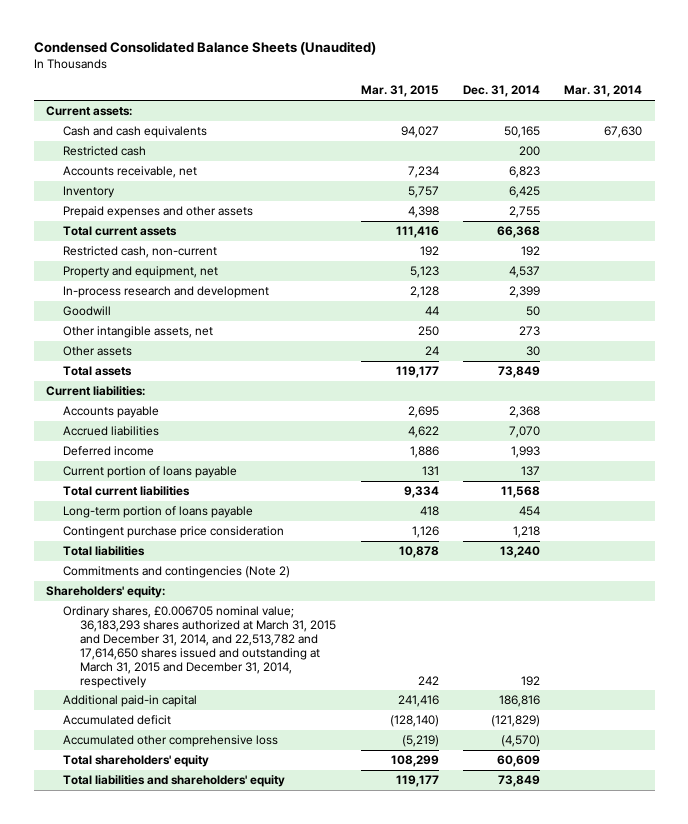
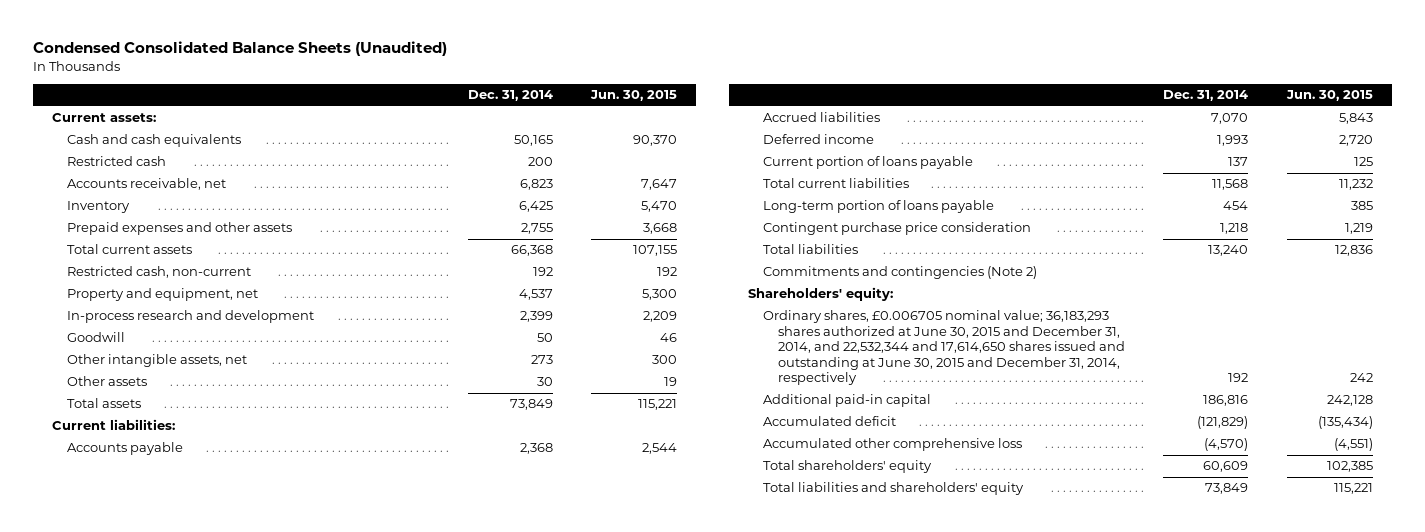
- | Mar. 31, 2015 | Dec. 31, 2014 | Mar. 31, 2014
+ | Dec. 31, 2014 | Jun. 30, 2015
- Ordinary shares, £0.006705 nominal value; 36,183,293 shares authorized at March 31, 2015 and December 31, 2014, and 22,513,782 and 17,614,650 shares issued and outstanding at March 31, 2015 and December 31, 2014, respectively | 242 | 192 |
+ Ordinary shares, £0.006705 nominal value; 36,183,293 shares authorized at June 30, 2015 and December 31, 2014, and 22,532,344 and 17,614,650 shares issued and outstanding at June 30, 2015 and December 31, 2014, respectively | 192 | 242

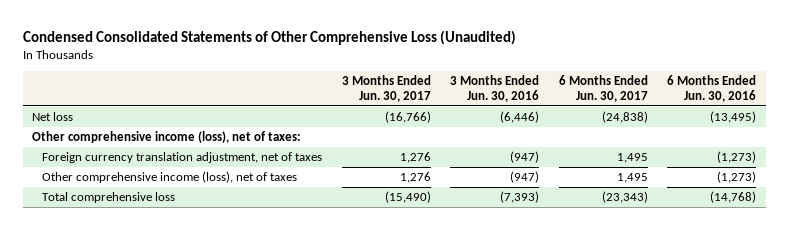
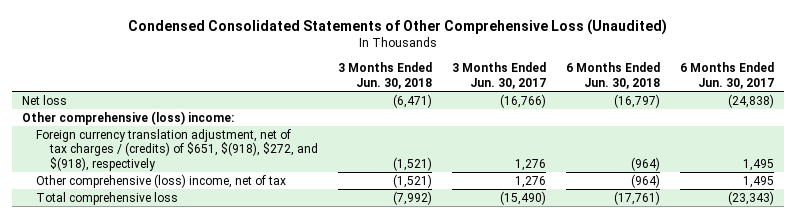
- | 3 Months Ended Jun. 30, 2017 | 3 Months Ended Jun. 30, 2016 | 6 Months Ended Jun. 30, 2017 | 6 Months Ended Jun. 30, 2016
+ | 3 Months Ended Jun. 30, 2018 | 3 Months Ended Jun. 30, 2017 | 6 Months Ended Jun. 30, 2018 | 6 Months Ended Jun. 30, 2017
- Other comprehensive income (loss), net of taxes:
- Foreign currency translation adjustment, net of taxes | 1,276 | (947) | 1,495 | (1,273)
- Other comprehensive income (loss), net of taxes | 1,276 | (947) | 1,495 | (1,273)
+ Other comprehensive (loss) income:
+ Foreign currency translation adjustment, net of tax charges / (credits) of $651, $(918), $272, and $(918), respectively | (1,521) | 1,276 | (964) | 1,495
+ Other comprehensive (loss) income, net of tax | (1,521) | 1,276 | (964) | 1,495

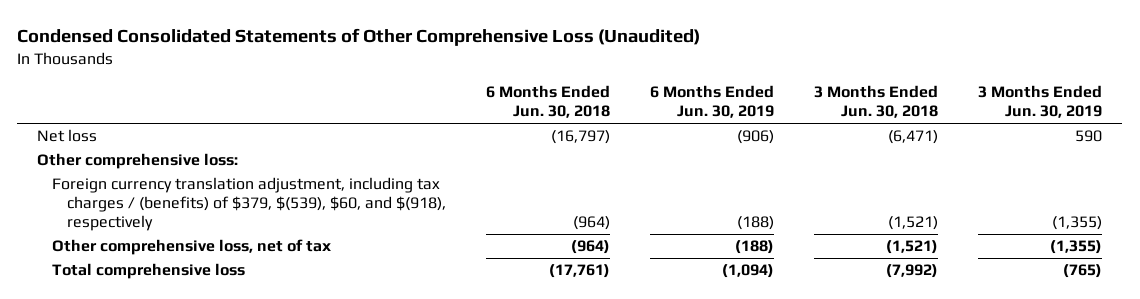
- | 3 Months Ended Jun. 30, 2018 | 3 Months Ended Jun. 30, 2017 | 6 Months Ended Jun. 30, 2018 | 6 Months Ended Jun. 30, 2017
+ | 6 Months Ended Jun. 30, 2018 | 6 Months Ended Jun. 30, 2019 | 3 Months Ended Jun. 30, 2018 | 3 Months Ended Jun. 30, 2019
- Other comprehensive (loss) income:
- Foreign currency translation adjustment, net of tax charges / (credits) of $651, $(918), $272, and $(918), respectively | (1,521) | 1,276 | (964) | 1,495
- Other comprehensive (loss) income, net of tax | (1,521) | 1,276 | (964) | 1,495
+ Other comprehensive loss:
+ Foreign currency translation adjustment, including tax charges / (benefits) of $379, $(539), $60, and $(918), respectively | (964) | (188) | (1,521) | (1,355)
+ Other comprehensive loss, net of tax | (964) | (188) | (1,521) | (1,355)

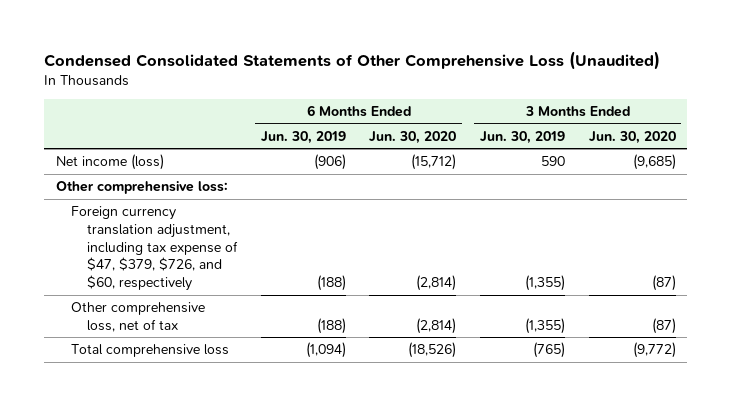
- | 6 Months Ended Jun. 30, 2018 | 6 Months Ended Jun. 30, 2019 | 3 Months Ended Jun. 30, 2018 | 3 Months Ended Jun. 30, 2019
+ | 6 Months Ended Jun. 30, 2019 | 6 Months Ended Jun. 30, 2020 | 3 Months Ended Jun. 30, 2019 | 3 Months Ended Jun. 30, 2020
- Net loss | (16,797) | (906) | (6,471) | 590
+ Net income (loss) | (906) | (15,712) | 590 | (9,685)
- Foreign currency translation adjustment, including tax charges / (benefits) of $379, $(539), $60, and $(918), respectively | (964) | (188) | (1,521) | (1,355)
+ Foreign currency translation adjustment, including tax expense of $47, $379, $726, and $60, respectively | (188) | (2,814) | (1,355) | (87)

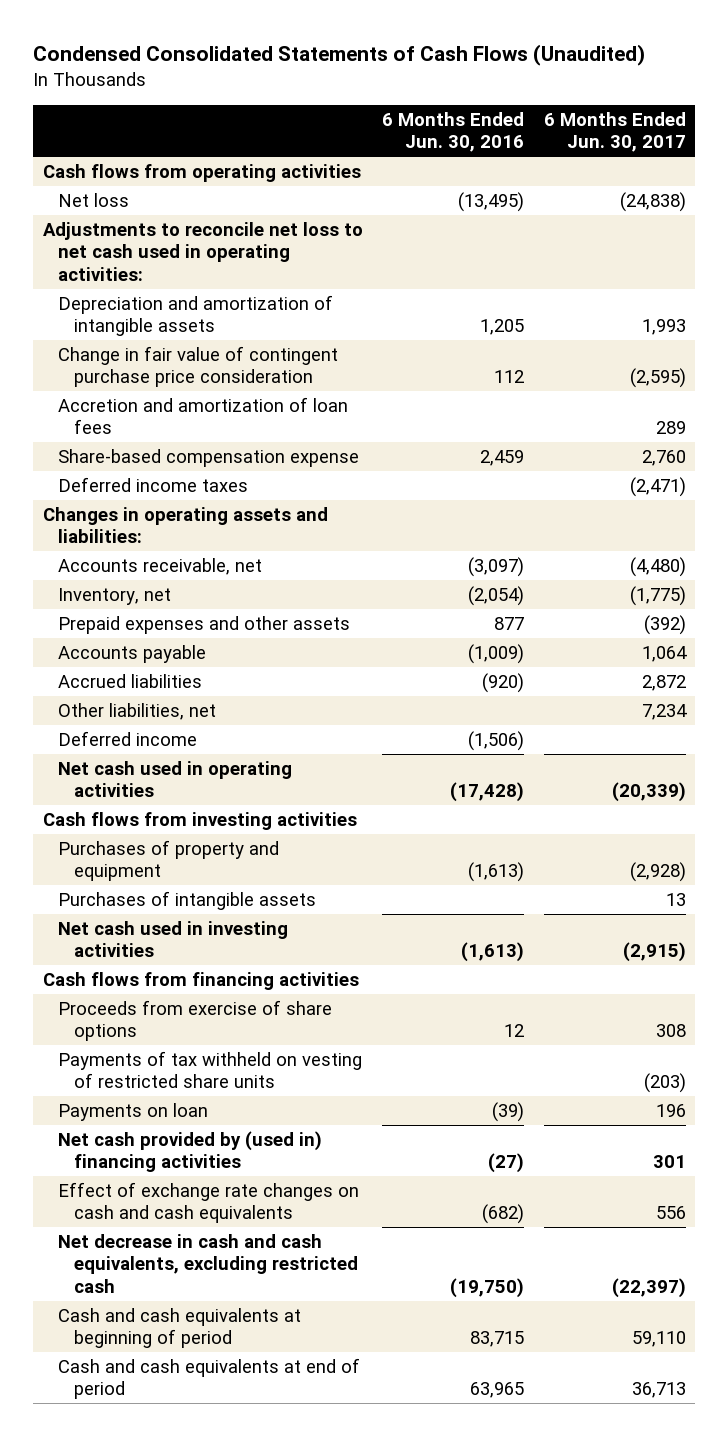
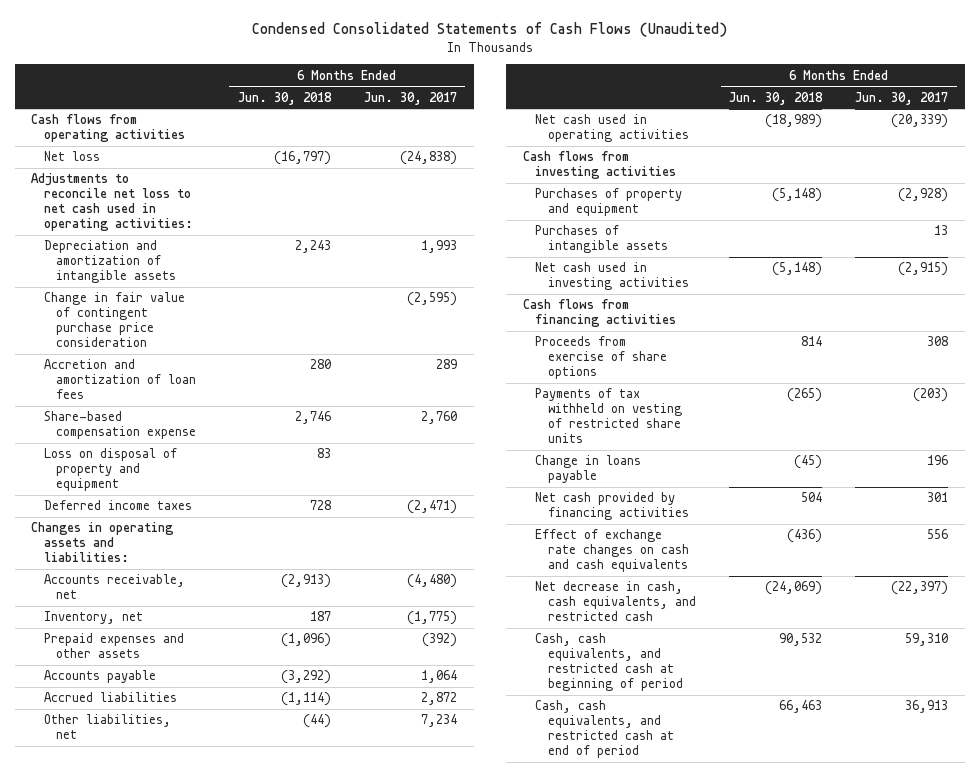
- | 6 Months Ended Jun. 30, 2016 | 6 Months Ended Jun. 30, 2017
+ | 6 Months Ended Jun. 30, 2018 | 6 Months Ended Jun. 30, 2017
+ Loss on disposal of property and equipment | 83 |
- Deferred income | (1,506) |
- Payments on loan | (39) | 196
- Net cash provided by (used in) financing activities | (27) | 301
+ Change in loans payable | (45) | 196
+ Net cash provided by financing activities | 504 | 301
- Net decrease in cash and cash equivalents, excluding restricted cash | (19,750) | (22,397)
- Cash and cash equivalents at beginning of period | 83,715 | 59,110
- Cash and cash equivalents at end of period | 63,965 | 36,713
+ Net decrease in cash, cash equivalents, and restricted cash | (24,069) | (22,397)
+ Cash, cash equivalents, and restricted cash at beginning of period | 90,532 | 59,310
+ Cash, cash equivalents, and restricted cash at end of period | 66,463 | 36,913

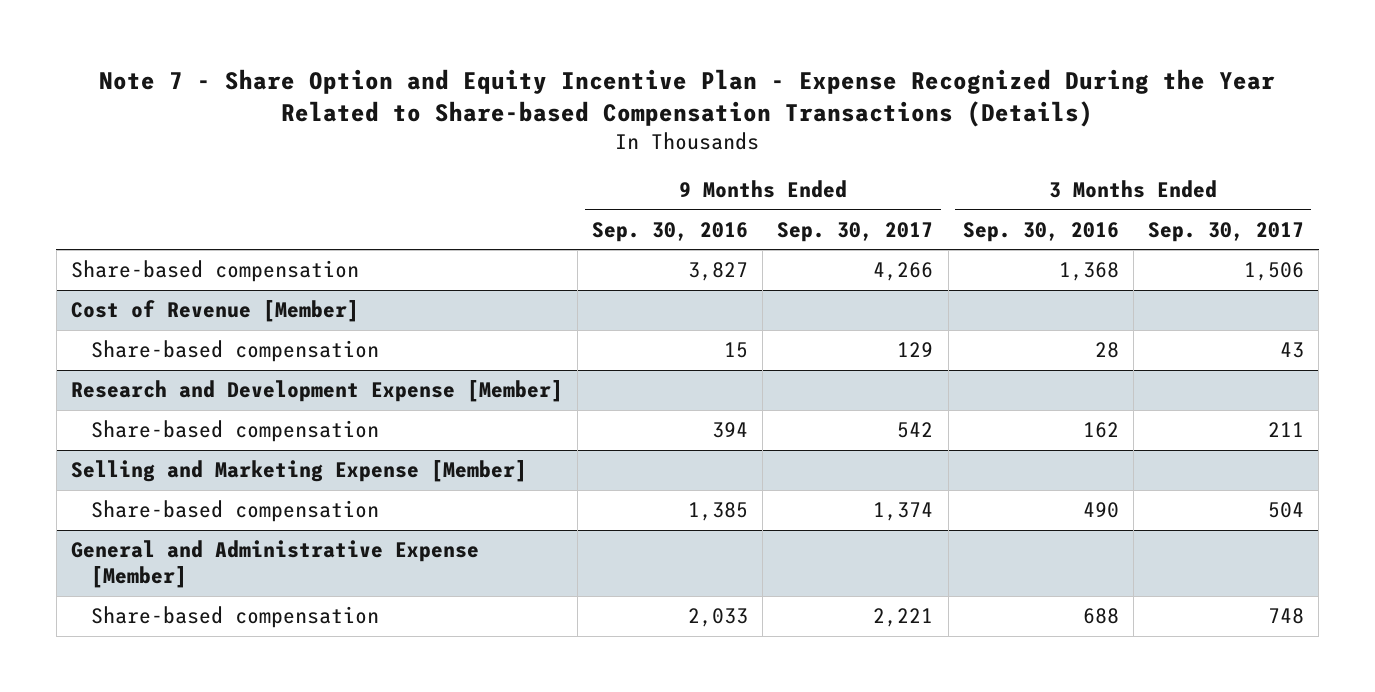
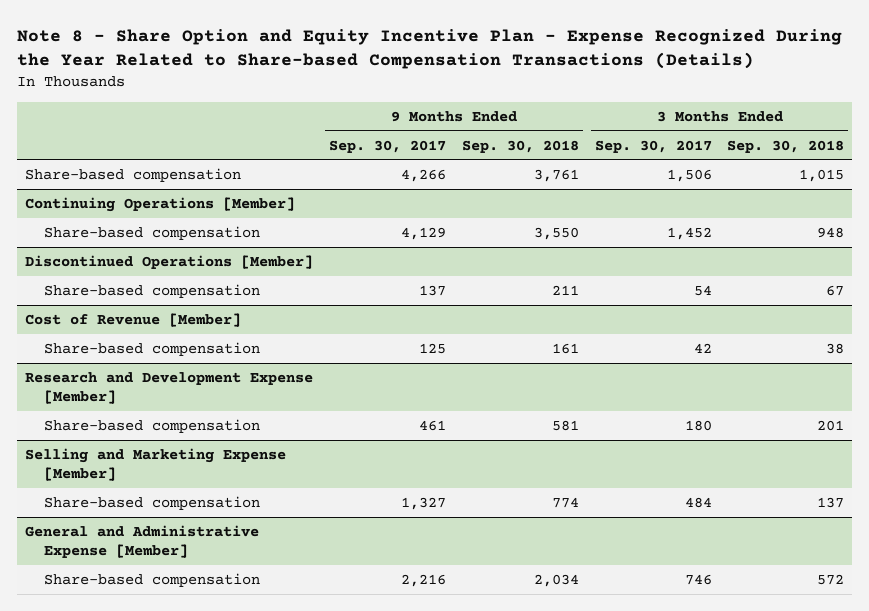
- Note 7 - Share Option and Equity Incentive Plan - Expense Recognized During the Year Related to Share-based Compensation Transactions (Details)
+ Note 8 - Share Option and Equity Incentive Plan - Expense Recognized During the Year Related to Share-based Compensation Transactions (Details)
- | 9 Months Ended Sep. 30, 2016 | 9 Months Ended Sep. 30, 2017 | 3 Months Ended Sep. 30, 2016 | 3 Months Ended Sep. 30, 2017
+ | 9 Months Ended Sep. 30, 2017 | 9 Months Ended Sep. 30, 2018 | 3 Months Ended Sep. 30, 2017 | 3 Months Ended Sep. 30, 2018
+ Continuing Operations [Member]
+ Share-based compensation | 4,129 | 3,550 | 1,452 | 948
+ Discontinued Operations [Member]
+ Share-based compensation | 137 | 211 | 54 | 67
@ Cost of Revenue [Member]
- Share-based compensation | 15 | 129 | 28 | 43
+ Share-based compensation | 125 | 161 | 42 | 38
@ Research and Development Expense [Member]
- Share-based compensation | 394 | 542 | 162 | 211
+ Share-based compensation | 461 | 581 | 180 | 201
@ Selling and Marketing Expense [Member]
- Share-based compensation | 1,385 | 1,374 | 490 | 504
+ Share-based compensation | 1,327 | 774 | 484 | 137
@ General and Administrative Expense [Member]
- Share-based compensation | 2,033 | 2,221 | 688 | 748
+ Share-based compensation | 2,216 | 2,034 | 746 | 572

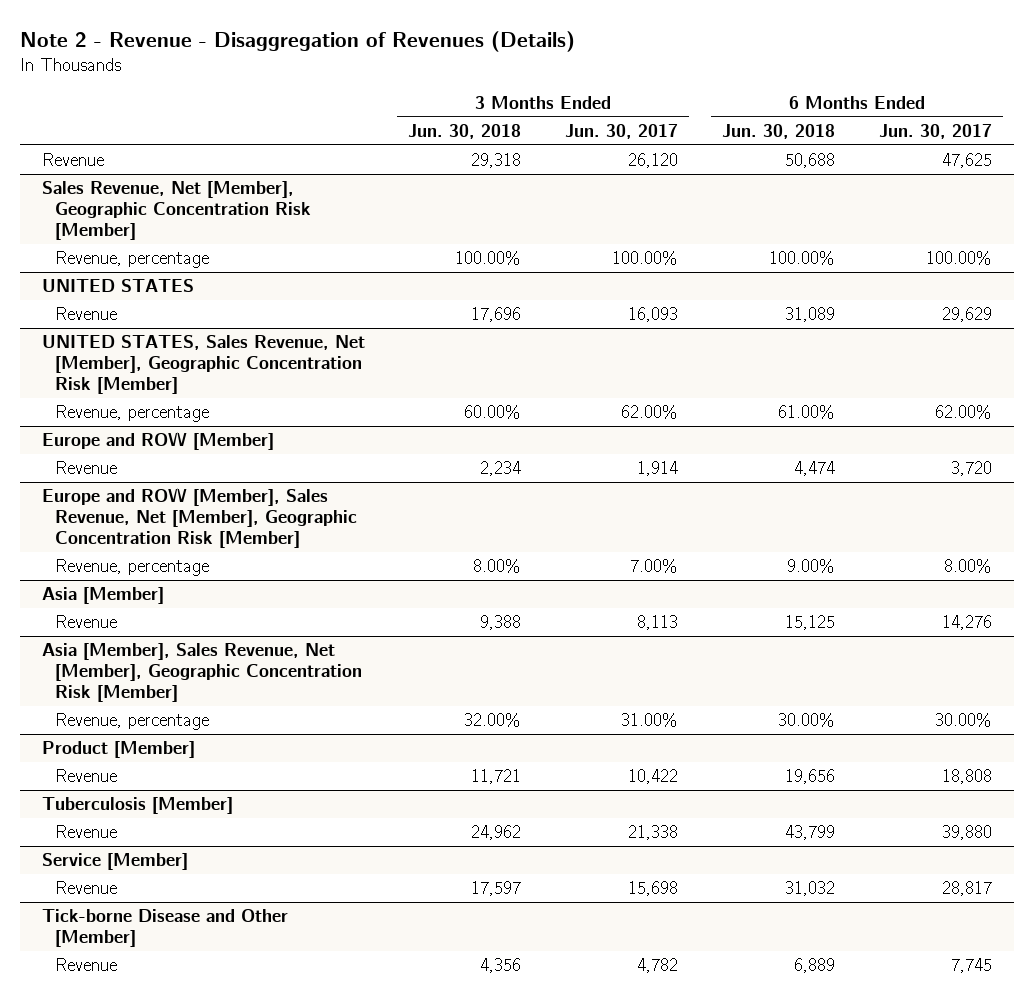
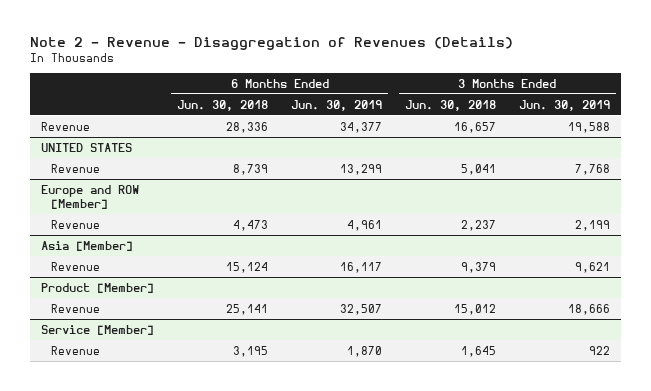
- | 3 Months Ended Jun. 30, 2018 | 3 Months Ended Jun. 30, 2017 | 6 Months Ended Jun. 30, 2018 | 6 Months Ended Jun. 30, 2017
+ | 6 Months Ended Jun. 30, 2018 | 6 Months Ended Jun. 30, 2019 | 3 Months Ended Jun. 30, 2018 | 3 Months Ended Jun. 30, 2019
- Revenue | 29,318 | 26,120 | 50,688 | 47,625
- Sales Revenue, Net [Member], Geographic Concentration Risk [Member]
- Revenue, percentage | 100.00% | 100.00% | 100.00% | 100.00%
+ Revenue | 28,336 | 34,377 | 16,657 | 19,588
@ UNITED STATES
- Revenue | 17,696 | 16,093 | 31,089 | 29,629
- UNITED STATES, Sales Revenue, Net [Member], Geographic Concentration Risk [Member]
- Revenue, percentage | 60.00% | 62.00% | 61.00% | 62.00%
@ UNITED STATES
+ Revenue | 8,739 | 13,299 | 5,041 | 7,768
@ Europe and ROW [Member]
- Revenue | 2,234 | 1,914 | 4,474 | 3,720
- Europe and ROW [Member], Sales Revenue, Net [Member], Geographic Concentration Risk [Member]
- Revenue, percentage | 8.00% | 7.00% | 9.00% | 8.00%
@ Europe and ROW [Member]
+ Revenue | 4,473 | 4,961 | 2,237 | 2,199
@ Asia [Member]
- Revenue | 9,388 | 8,113 | 15,125 | 14,276
- Asia [Member], Sales Revenue, Net [Member], Geographic Concentration Risk [Member]
- Revenue, percentage | 32.00% | 31.00% | 30.00% | 30.00%
@ Asia [Member]
+ Revenue | 15,124 | 16,117 | 9,379 | 9,621
@ Product [Member]
- Revenue | 11,721 | 10,422 | 19,656 | 18,808
- Tuberculosis [Member]
- Revenue | 24,962 | 21,338 | 43,799 | 39,880
@ Product [Member]
+ Revenue | 25,141 | 32,507 | 15,012 | 18,666
@ Service [Member]
- Revenue | 17,597 | 15,698 | 31,032 | 28,817
- Tick-borne Disease and Other [Member]
- Revenue | 4,356 | 4,782 | 6,889 | 7,745
@ Service [Member]
+ Revenue | 3,195 | 1,870 | 1,645 | 922

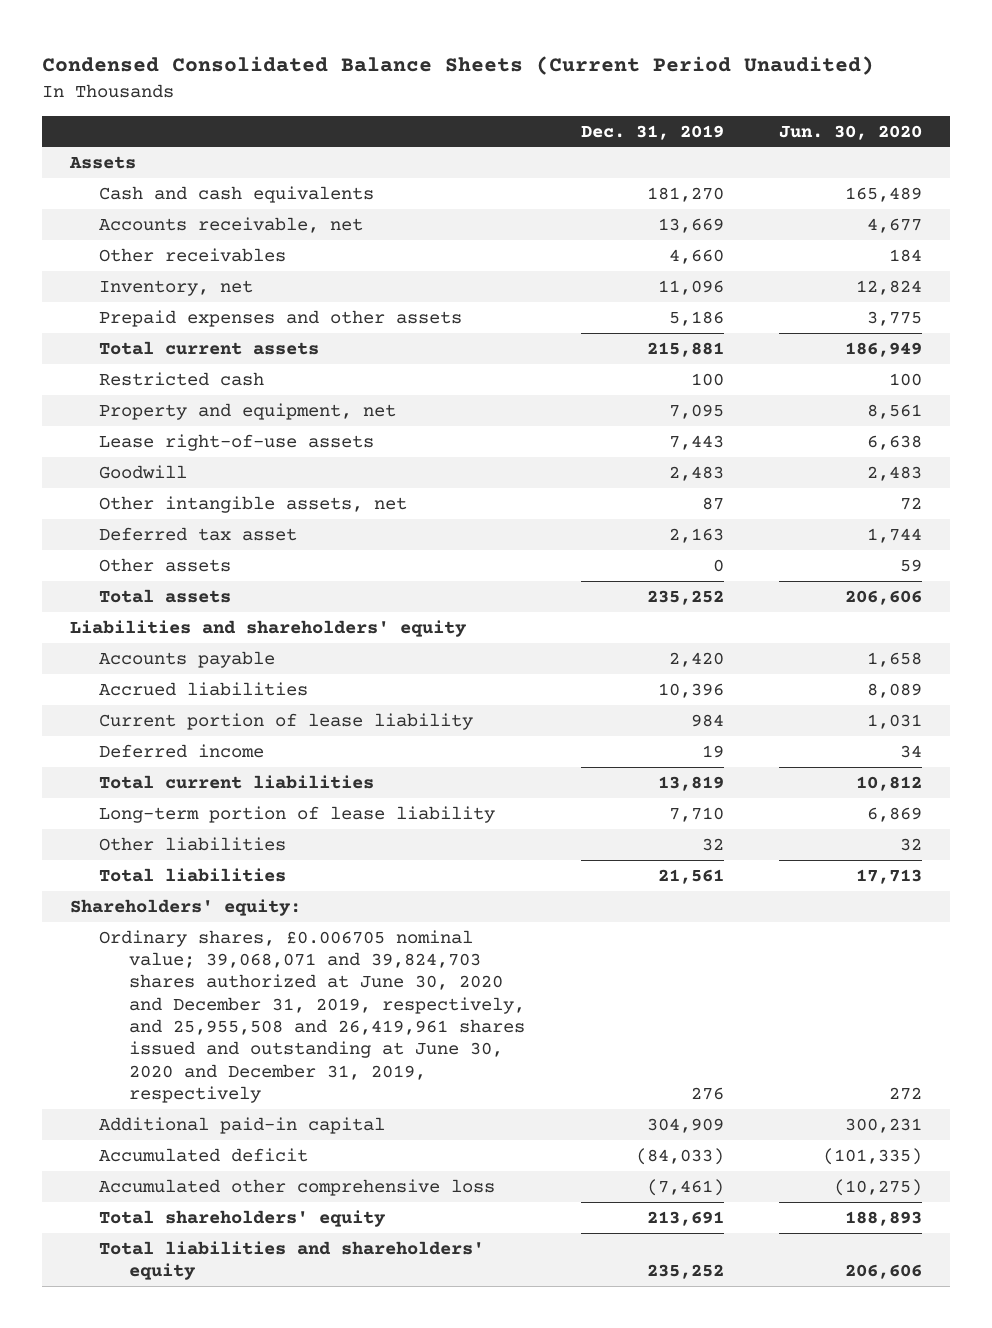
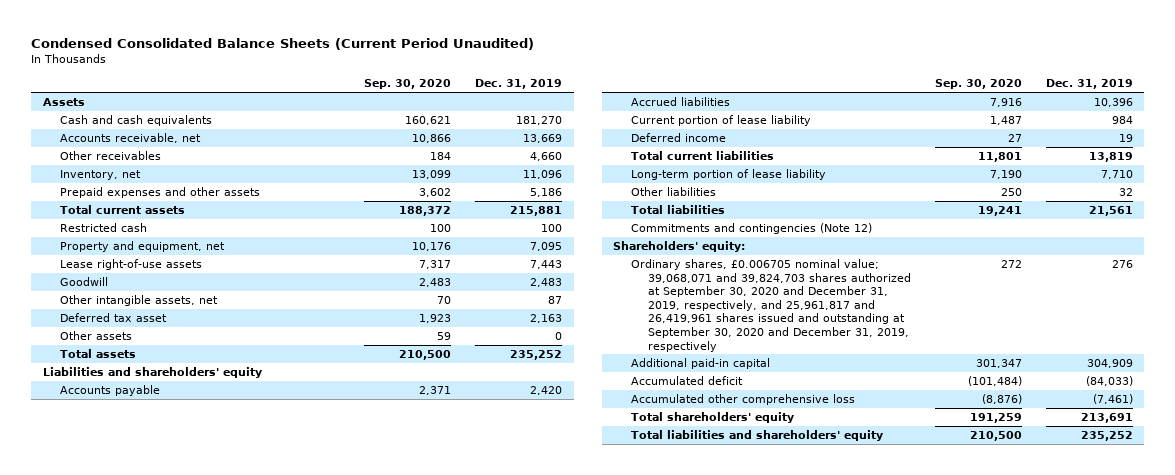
- | Dec. 31, 2019 | Jun. 30, 2020
+ | Sep. 30, 2020 | Dec. 31, 2019
+ Commitments and contingencies (Note 12)
- Ordinary shares, £0.006705 nominal value; 39,068,071 and 39,824,703 shares authorized at June 30, 2020 and December 31, 2019, respectively, and 25,955,508 and 26,419,961 shares issued and outstanding at June 30, 2020 and December 31, 2019, respectively | 276 | 272
+ Ordinary shares, £0.006705 nominal value; 39,068,071 and 39,824,703 shares authorized at September 30, 2020 and December 31, 2019, respectively, and 25,961,817 and 26,419,961 shares issued and outstanding at September 30, 2020 and December 31, 2019, respectively | 272 | 276

